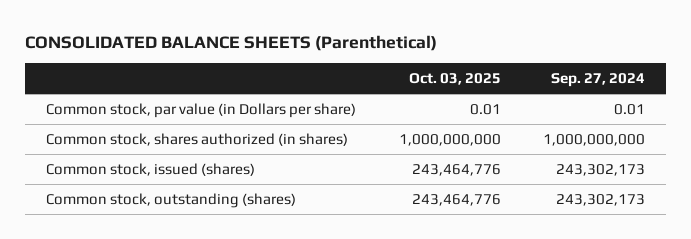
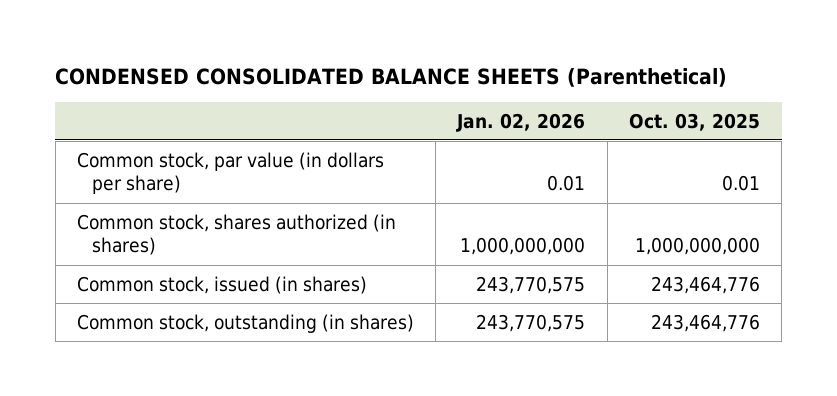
- CONSOLIDATED BALANCE SHEETS (Parenthetical)
+ CONDENSED CONSOLIDATED BALANCE SHEETS (Parenthetical)
- | Oct. 03, 2025 | Sep. 27, 2024
+ | Jan. 02, 2026 | Oct. 03, 2025
- Common stock, par value (in Dollars per share) | 0.01 | 0.01
+ Common stock, par value (in dollars per share) | 0.01 | 0.01
- Common stock, issued (shares) | 243,464,776 | 243,302,173
- Common stock, outstanding (shares) | 243,464,776 | 243,302,173
+ Common stock, issued (in shares) | 243,770,575 | 243,464,776
+ Common stock, outstanding (in shares) | 243,770,575 | 243,464,776

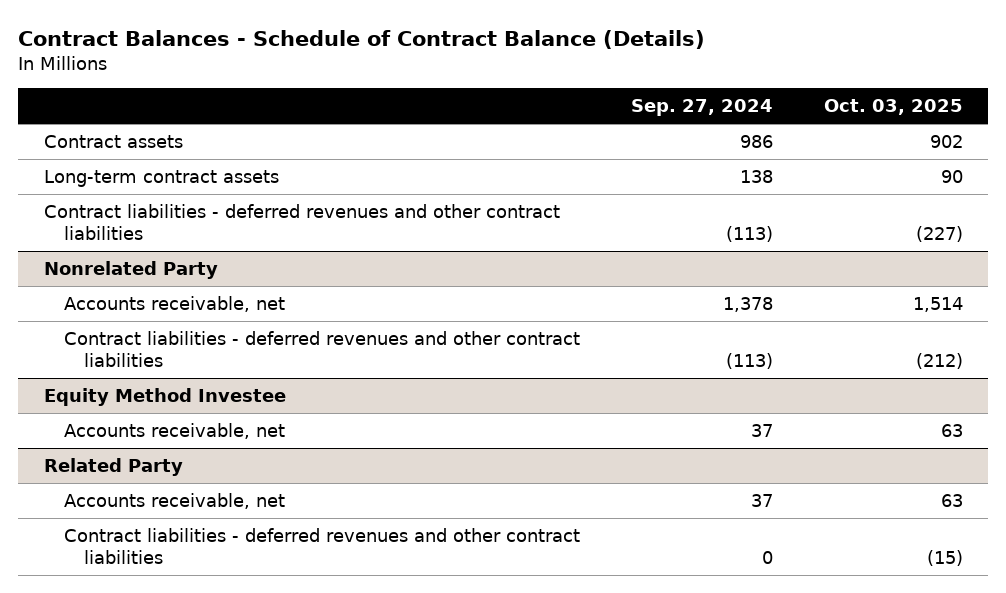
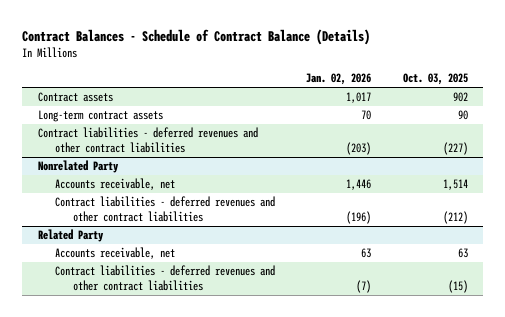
- | Sep. 27, 2024 | Oct. 03, 2025
+ | Jan. 02, 2026 | Oct. 03, 2025
- Equity Method Investee
- Accounts receivable, net | 37 | 63

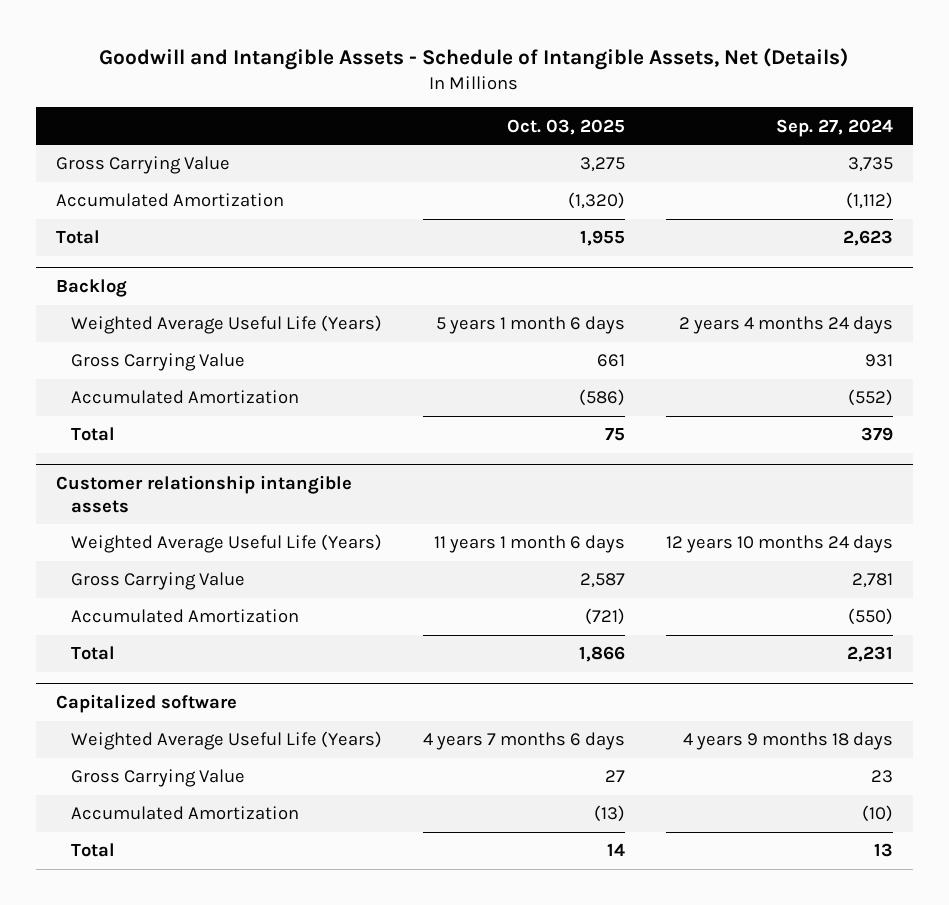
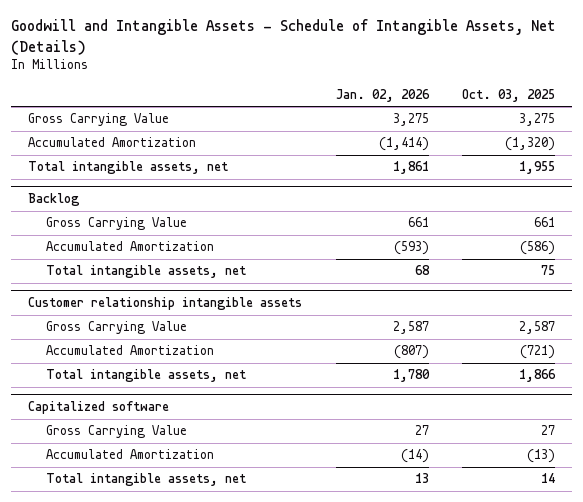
- | Oct. 03, 2025 | Sep. 27, 2024
+ | Jan. 02, 2026 | Oct. 03, 2025
- Total | 1,955 | 2,623
+ Total intangible assets, net | 1,861 | 1,955
@ Backlog
- Weighted Average Useful Life (Years) | 5 years 1 month 6 days | 2 years 4 months 24 days
- Total | 75 | 379
+ Total intangible assets, net | 68 | 75
@ Customer relationship intangible assets
- Weighted Average Useful Life (Years) | 11 years 1 month 6 days | 12 years 10 months 24 days
- Total | 1,866 | 2,231
+ Total intangible assets, net | 1,780 | 1,866
@ Capitalized software
- Weighted Average Useful Life (Years) | 4 years 7 months 6 days | 4 years 9 months 18 days
- Total | 14 | 13
+ Total intangible assets, net | 13 | 14

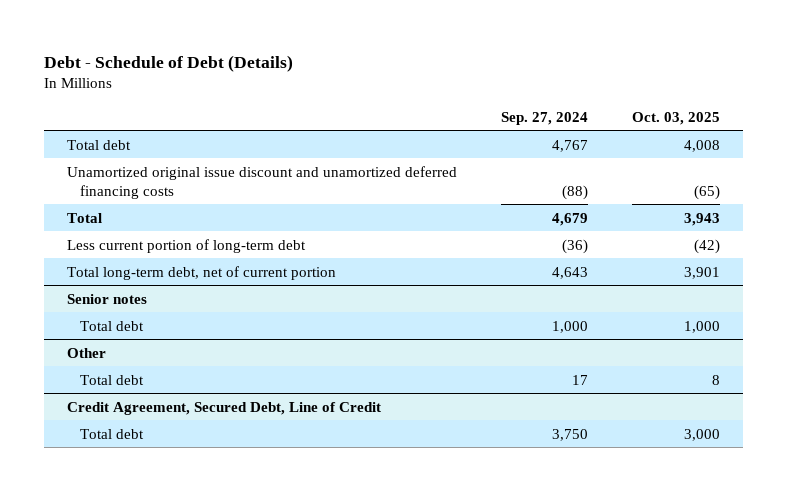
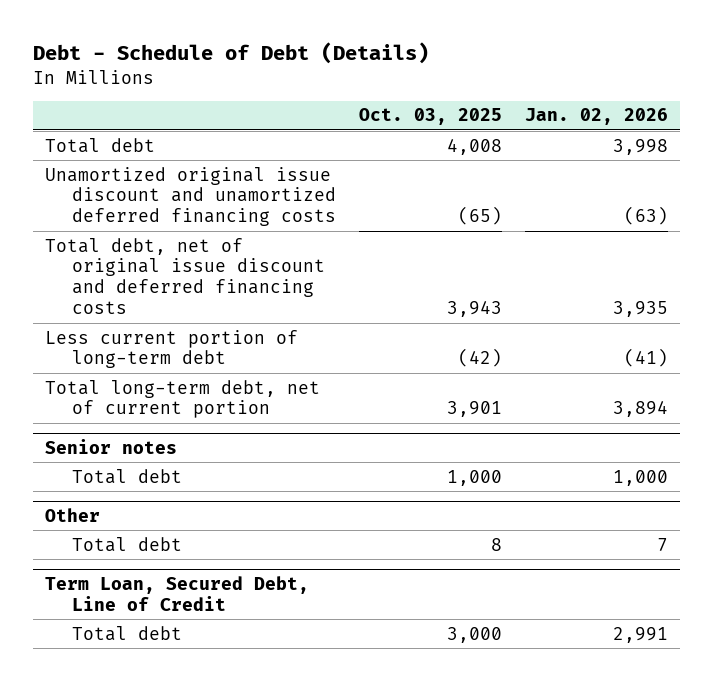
- | Sep. 27, 2024 | Oct. 03, 2025
+ | Oct. 03, 2025 | Jan. 02, 2026
- Total | 4,679 | 3,943
+ Total debt, net of original issue discount and deferred financing costs | 3,943 | 3,935
- Credit Agreement, Secured Debt, Line of Credit
+ Term Loan, Secured Debt, Line of Credit

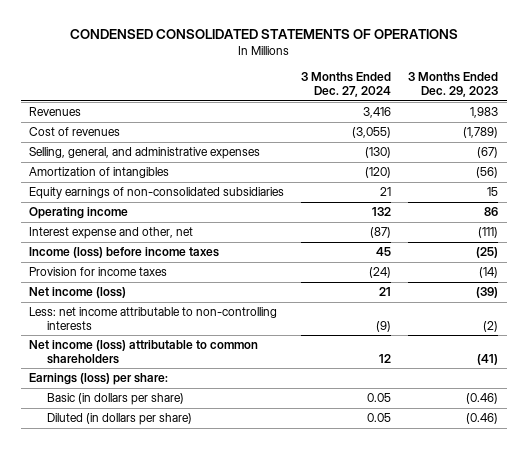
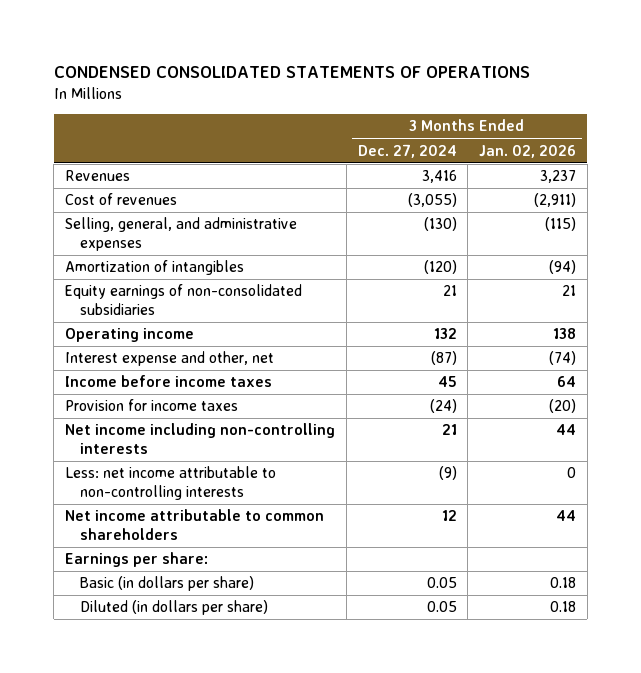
- | 3 Months Ended Dec. 27, 2024 | 3 Months Ended Dec. 29, 2023
+ | 3 Months Ended Dec. 27, 2024 | 3 Months Ended Jan. 02, 2026
- Income (loss) before income taxes | 45 | (25)
+ Income before income taxes | 45 | 64
- Net income (loss) | 21 | (39)
+ Net income including non-controlling interests | 21 | 44
- Net income (loss) attributable to common shareholders | 12 | (41)
- Earnings (loss) per share:
+ Net income attributable to common shareholders | 12 | 44
+ Earnings per share:

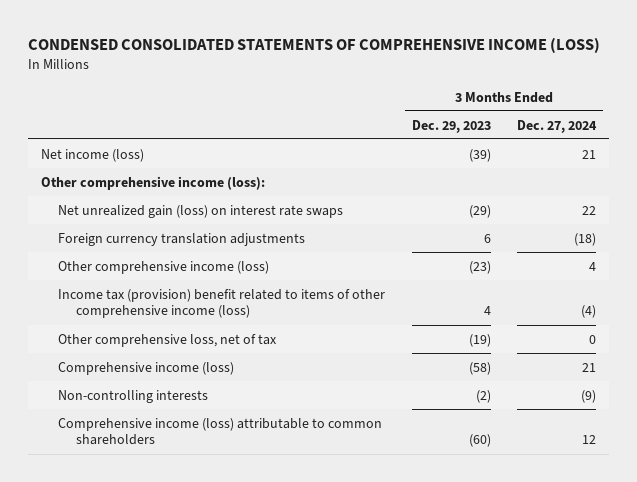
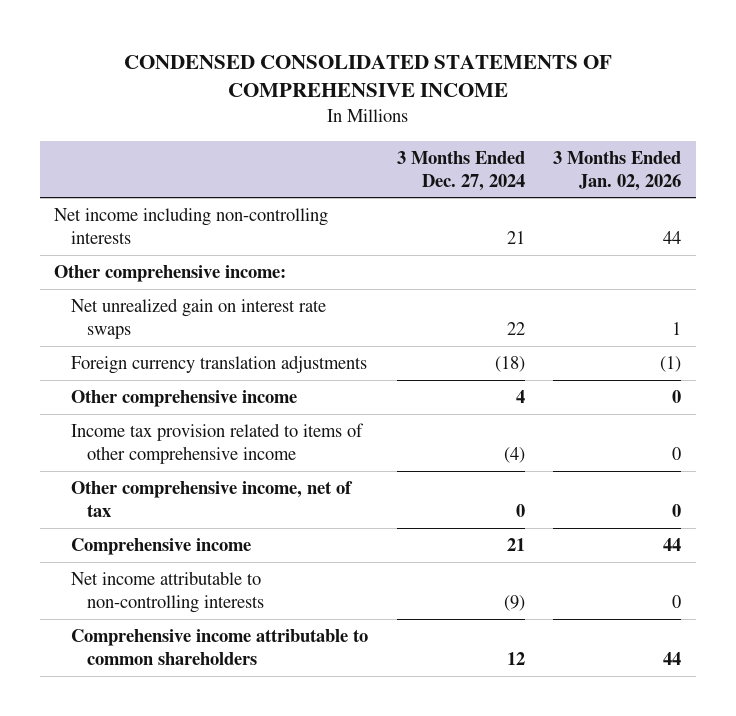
- CONDENSED CONSOLIDATED STATEMENTS OF COMPREHENSIVE INCOME (LOSS)
+ CONDENSED CONSOLIDATED STATEMENTS OF COMPREHENSIVE INCOME
- | 3 Months Ended Dec. 29, 2023 | 3 Months Ended Dec. 27, 2024
+ | 3 Months Ended Dec. 27, 2024 | 3 Months Ended Jan. 02, 2026
- Net income (loss) | (39) | 21
- Other comprehensive income (loss):
- Net unrealized gain (loss) on interest rate swaps | (29) | 22
+ Net income including non-controlling interests | 21 | 44
+ Other comprehensive income:
+ Net unrealized gain on interest rate swaps | 22 | 1
- Other comprehensive income (loss) | (23) | 4
- Income tax (provision) benefit related to items of other comprehensive income (loss) | 4 | (4)
- Other comprehensive loss, net of tax | (19) | 0
- Comprehensive income (loss) | (58) | 21
- Non-controlling interests | (2) | (9)
- Comprehensive income (loss) attributable to common shareholders | (60) | 12
+ Other comprehensive income | 4 | 0
+ Income tax provision related to items of other comprehensive income | (4) | 0
+ Other comprehensive income, net of tax | 0 | 0
+ Comprehensive income | 21 | 44
+ Net income attributable to non-controlling interests | (9) | 0
+ Comprehensive income attributable to common shareholders | 12 | 44

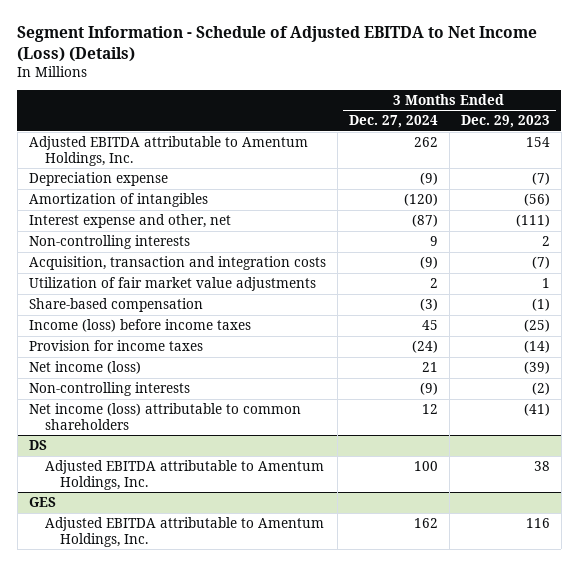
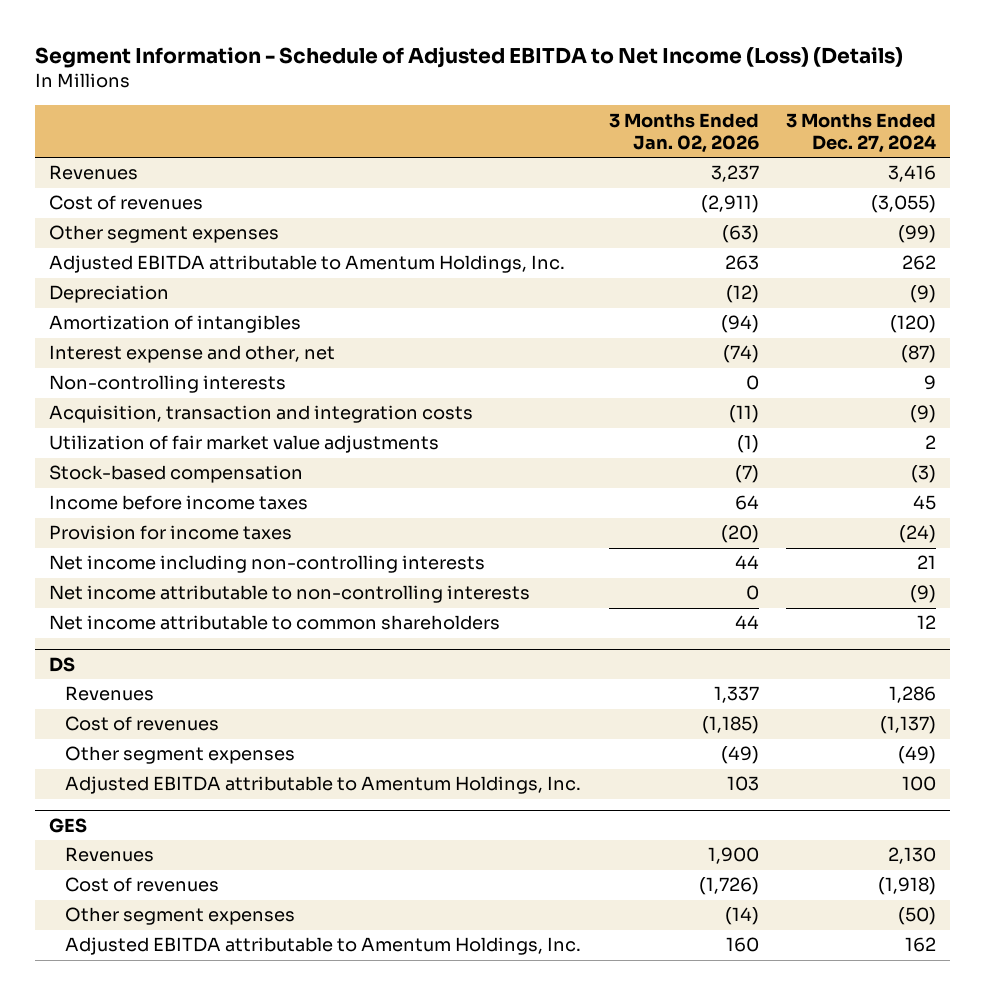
- | 3 Months Ended Dec. 27, 2024 | 3 Months Ended Dec. 29, 2023
+ | 3 Months Ended Jan. 02, 2026 | 3 Months Ended Dec. 27, 2024
+ Revenues | 3,237 | 3,416
+ Cost of revenues | (2,911) | (3,055)
+ Other segment expenses | (63) | (99)
- Depreciation expense | (9) | (7)
+ Depreciation | (12) | (9)
- Share-based compensation | (3) | (1)
- Income (loss) before income taxes | 45 | (25)
+ Stock-based compensation | (7) | (3)
+ Income before income taxes | 64 | 45
- Net income (loss) | 21 | (39)
- Non-controlling interests | (9) | (2)
- Net income (loss) attributable to common shareholders | 12 | (41)
+ Net income including non-controlling interests | 44 | 21
+ Net income attributable to non-controlling interests | 0 | (9)
+ Net income attributable to common shareholders | 44 | 12
@ DS
+ Revenues | 1,337 | 1,286
+ Cost of revenues | (1,185) | (1,137)
+ Other segment expenses | (49) | (49)
@ GES
+ Revenues | 1,900 | 2,130
+ Cost of revenues | (1,726) | (1,918)
+ Other segment expenses | (14) | (50)

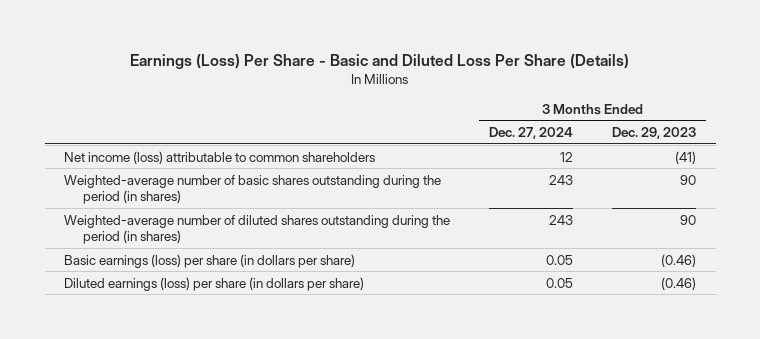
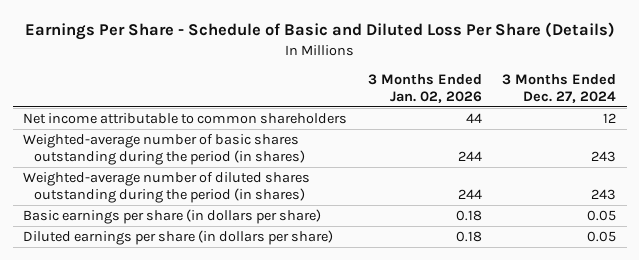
- Earnings (Loss) Per Share - Basic and Diluted Loss Per Share (Details)
+ Earnings Per Share - Schedule of Basic and Diluted Loss Per Share (Details)
- | 3 Months Ended Dec. 27, 2024 | 3 Months Ended Dec. 29, 2023
+ | 3 Months Ended Jan. 02, 2026 | 3 Months Ended Dec. 27, 2024
- Net income (loss) attributable to common shareholders | 12 | (41)
+ Net income attributable to common shareholders | 44 | 12
- Basic earnings (loss) per share (in dollars per share) | 0.05 | (0.46)
- Diluted earnings (loss) per share (in dollars per share) | 0.05 | (0.46)
+ Basic earnings per share (in dollars per share) | 0.18 | 0.05
+ Diluted earnings per share (in dollars per share) | 0.18 | 0.05

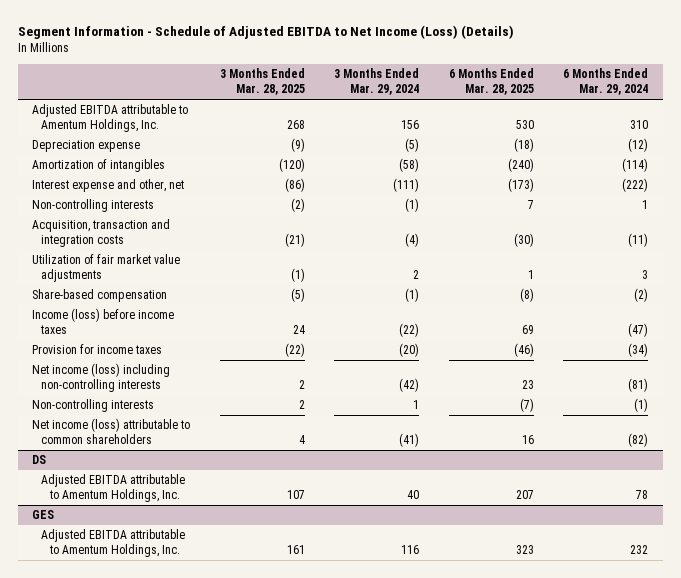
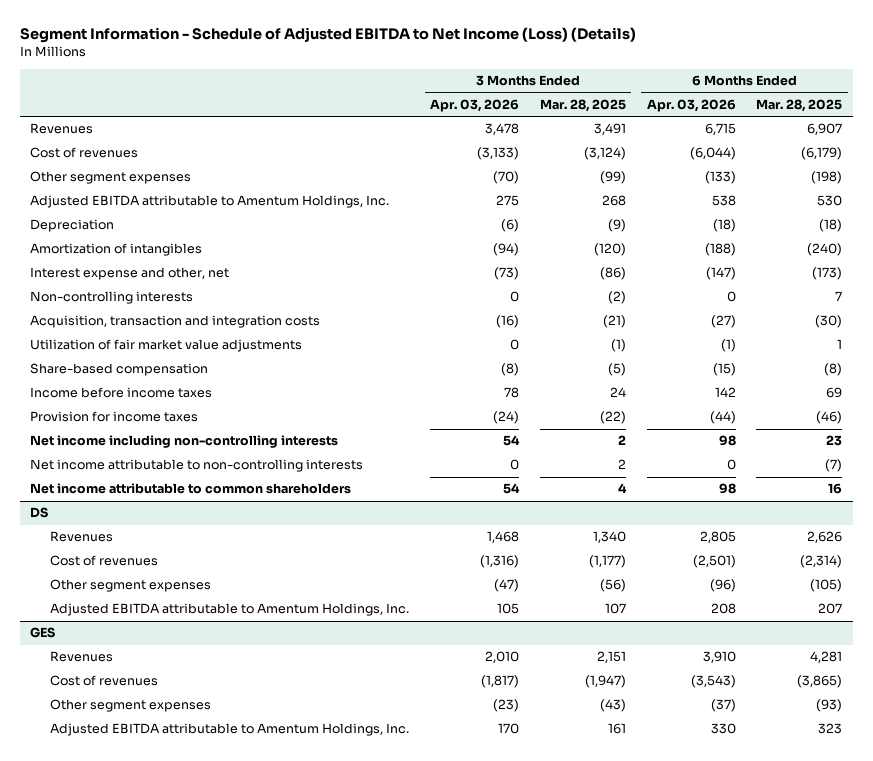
- | 3 Months Ended Mar. 28, 2025 | 3 Months Ended Mar. 29, 2024 | 6 Months Ended Mar. 28, 2025 | 6 Months Ended Mar. 29, 2024
+ | 3 Months Ended Apr. 03, 2026 | 3 Months Ended Mar. 28, 2025 | 6 Months Ended Apr. 03, 2026 | 6 Months Ended Mar. 28, 2025
+ Revenues | 3,478 | 3,491 | 6,715 | 6,907
+ Cost of revenues | (3,133) | (3,124) | (6,044) | (6,179)
+ Other segment expenses | (70) | (99) | (133) | (198)
- Depreciation expense | (9) | (5) | (18) | (12)
+ Depreciation | (6) | (9) | (18) | (18)
- Income (loss) before income taxes | 24 | (22) | 69 | (47)
+ Income before income taxes | 78 | 24 | 142 | 69
- Net income (loss) including non-controlling interests | 2 | (42) | 23 | (81)
- Non-controlling interests | 2 | 1 | (7) | (1)
- Net income (loss) attributable to common shareholders | 4 | (41) | 16 | (82)
+ Net income including non-controlling interests | 54 | 2 | 98 | 23
+ Net income attributable to non-controlling interests | 0 | 2 | 0 | (7)
+ Net income attributable to common shareholders | 54 | 4 | 98 | 16
@ DS
+ Revenues | 1,468 | 1,340 | 2,805 | 2,626
+ Cost of revenues | (1,316) | (1,177) | (2,501) | (2,314)
+ Other segment expenses | (47) | (56) | (96) | (105)
@ GES
+ Revenues | 2,010 | 2,151 | 3,910 | 4,281
+ Cost of revenues | (1,817) | (1,947) | (3,543) | (3,865)
+ Other segment expenses | (23) | (43) | (37) | (93)

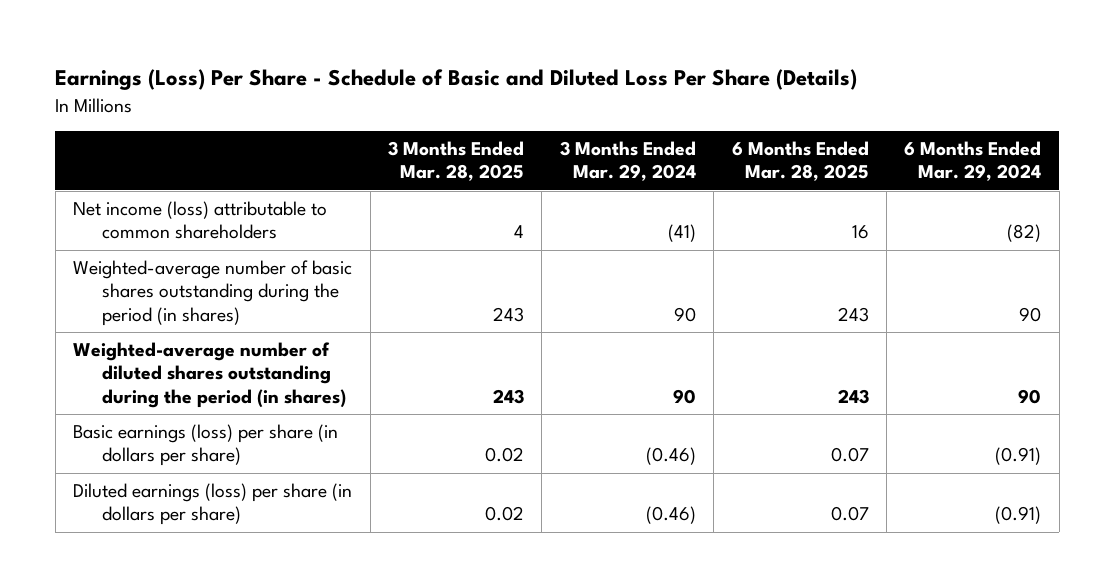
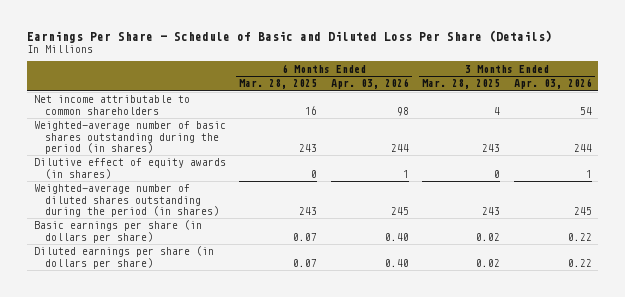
- Earnings (Loss) Per Share - Schedule of Basic and Diluted Loss Per Share (Details)
+ Earnings Per Share - Schedule of Basic and Diluted Loss Per Share (Details)
- | 3 Months Ended Mar. 28, 2025 | 3 Months Ended Mar. 29, 2024 | 6 Months Ended Mar. 28, 2025 | 6 Months Ended Mar. 29, 2024
+ | 6 Months Ended Mar. 28, 2025 | 6 Months Ended Apr. 03, 2026 | 3 Months Ended Mar. 28, 2025 | 3 Months Ended Apr. 03, 2026
- Net income (loss) attributable to common shareholders | 4 | (41) | 16 | (82)
+ Net income attributable to common shareholders | 16 | 98 | 4 | 54
+ Dilutive effect of equity awards (in shares) | 0 | 1 | 0 | 1
- Basic earnings (loss) per share (in dollars per share) | 0.02 | (0.46) | 0.07 | (0.91)
- Diluted earnings (loss) per share (in dollars per share) | 0.02 | (0.46) | 0.07 | (0.91)
+ Basic earnings per share (in dollars per share) | 0.07 | 0.40 | 0.02 | 0.22
+ Diluted earnings per share (in dollars per share) | 0.07 | 0.40 | 0.02 | 0.22

